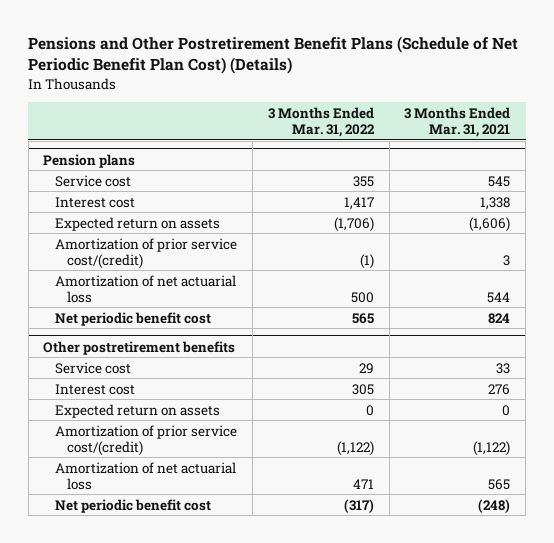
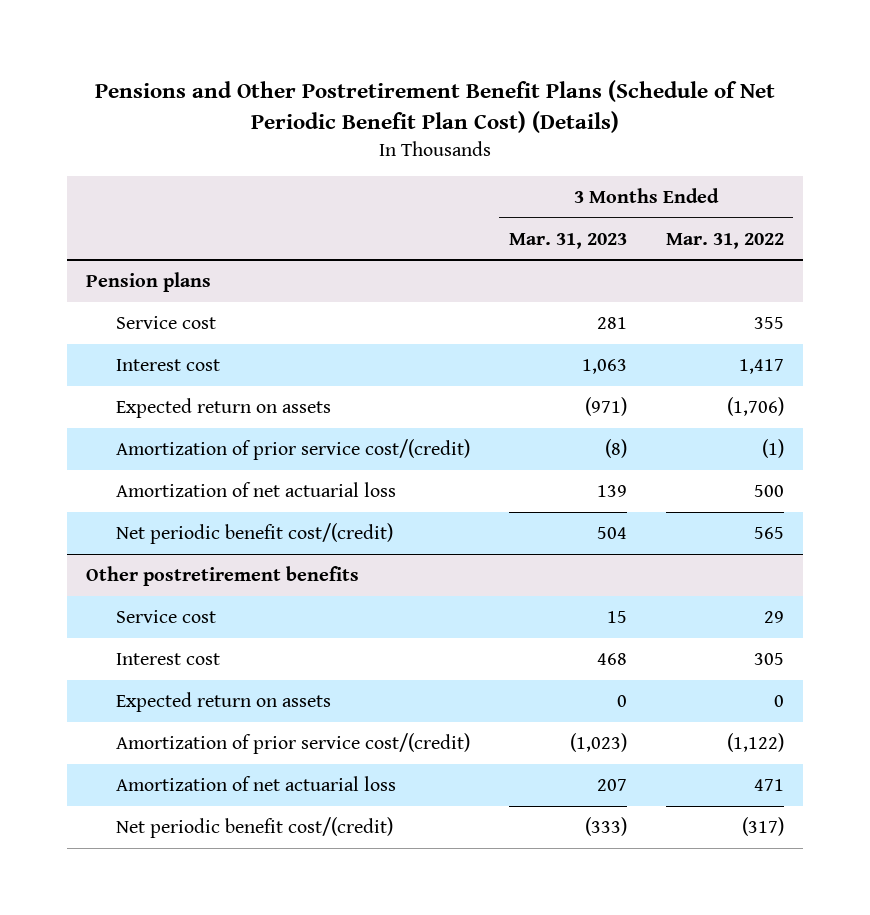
- | 3 Months Ended Mar. 31, 2022 | 3 Months Ended Mar. 31, 2021
+ | 3 Months Ended Mar. 31, 2023 | 3 Months Ended Mar. 31, 2022
@ Pension plans
- Net periodic benefit cost | 565 | 824
+ Net periodic benefit cost/(credit) | 504 | 565
@ Other postretirement benefits
- Net periodic benefit cost | (317) | (248)
+ Net periodic benefit cost/(credit) | (333) | (317)

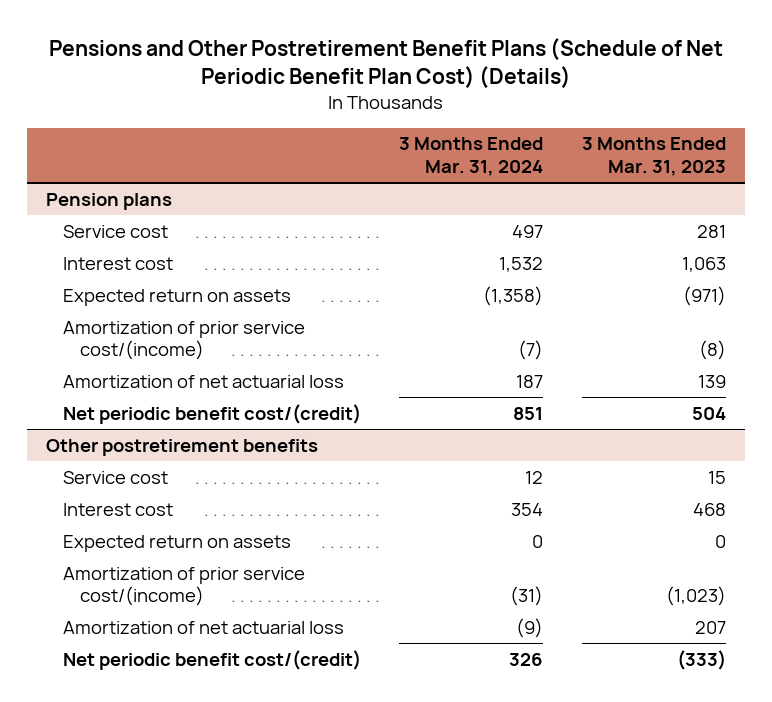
- | 3 Months Ended Mar. 31, 2023 | 3 Months Ended Mar. 31, 2022
+ | 3 Months Ended Mar. 31, 2024 | 3 Months Ended Mar. 31, 2023
@ Pension plans
- Amortization of prior service cost/(credit) | (8) | (1)
+ Amortization of prior service cost/(income) | (7) | (8)
@ Other postretirement benefits
- Amortization of prior service cost/(credit) | (1,023) | (1,122)
+ Amortization of prior service cost/(income) | (31) | (1,023)

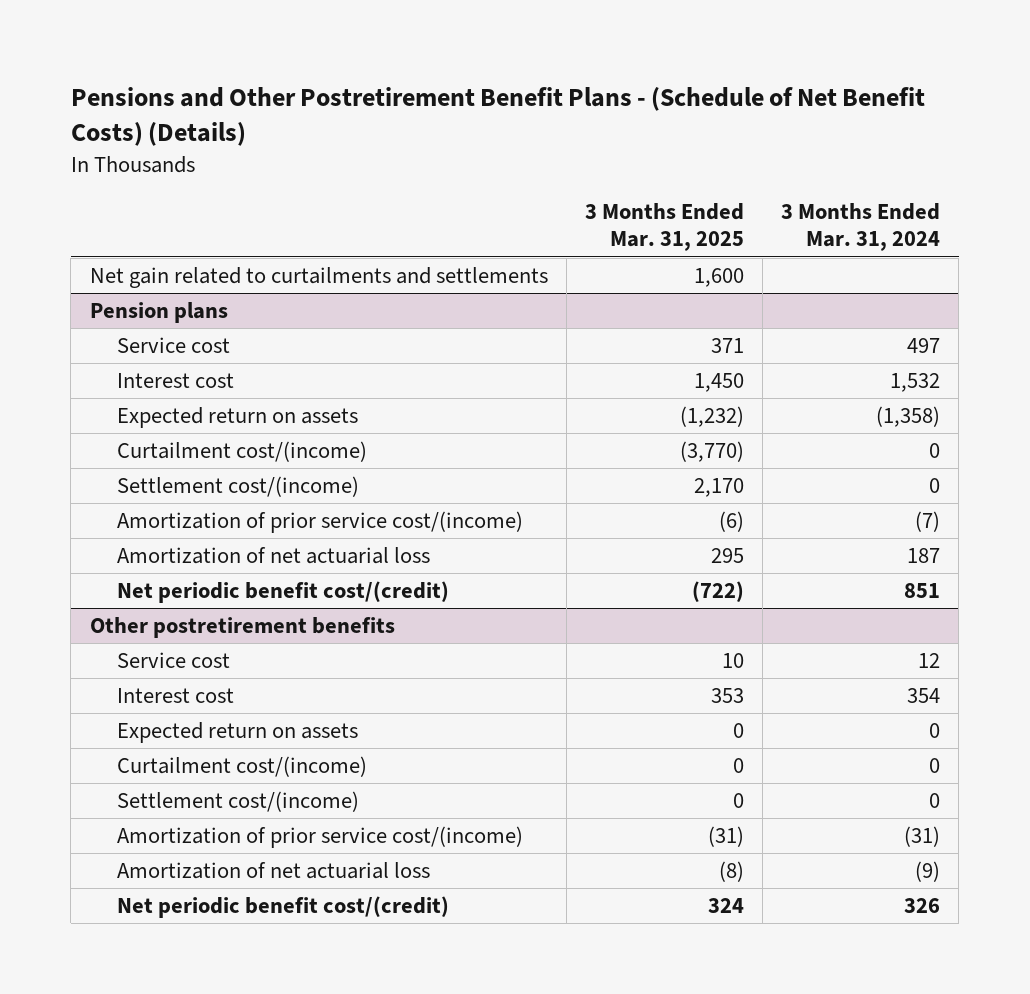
- Pensions and Other Postretirement Benefit Plans (Schedule of Net Periodic Benefit Plan Cost) (Details)
+ Pensions and Other Postretirement Benefit Plans - (Schedule of Net Benefit Costs) (Details)
- | 3 Months Ended Mar. 31, 2024 | 3 Months Ended Mar. 31, 2023
+ | 3 Months Ended Mar. 31, 2025 | 3 Months Ended Mar. 31, 2024
+ Net gain related to curtailments and settlements | 1,600 |
@ Pension plans
+ Curtailment cost/(income) | (3,770) | 0
+ Settlement cost/(income) | 2,170 | 0
@ Other postretirement benefits
+ Curtailment cost/(income) | 0 | 0
+ Settlement cost/(income) | 0 | 0

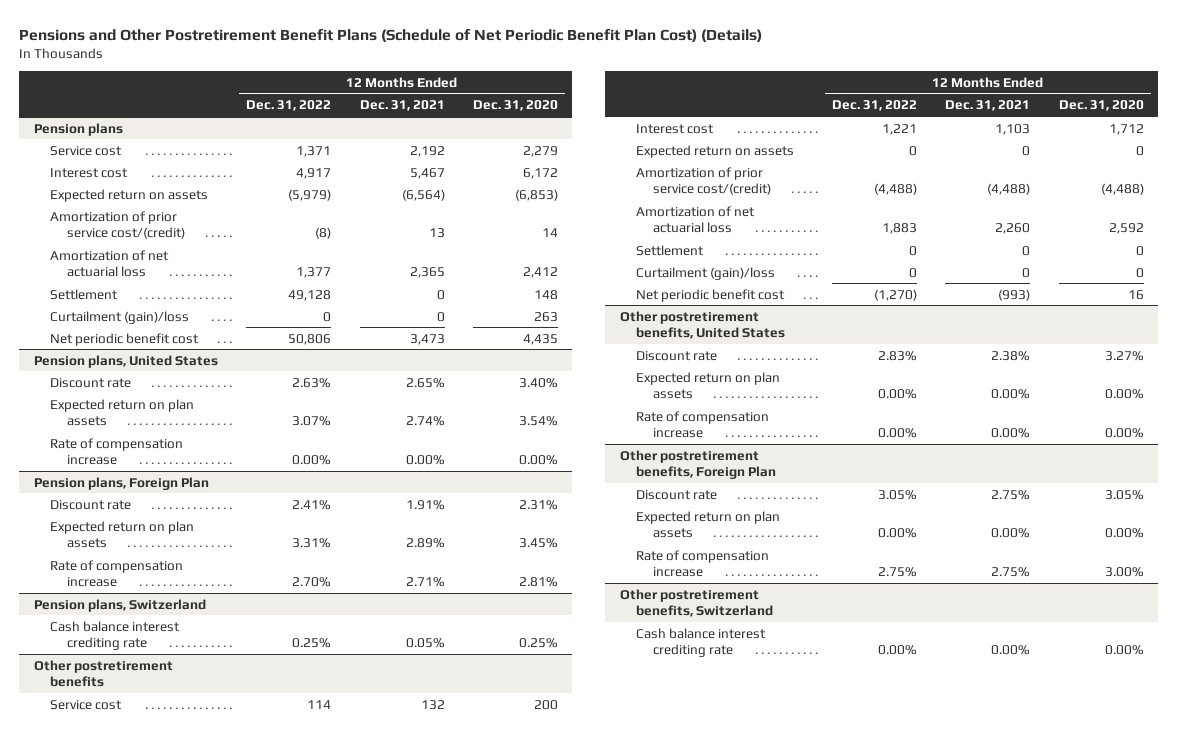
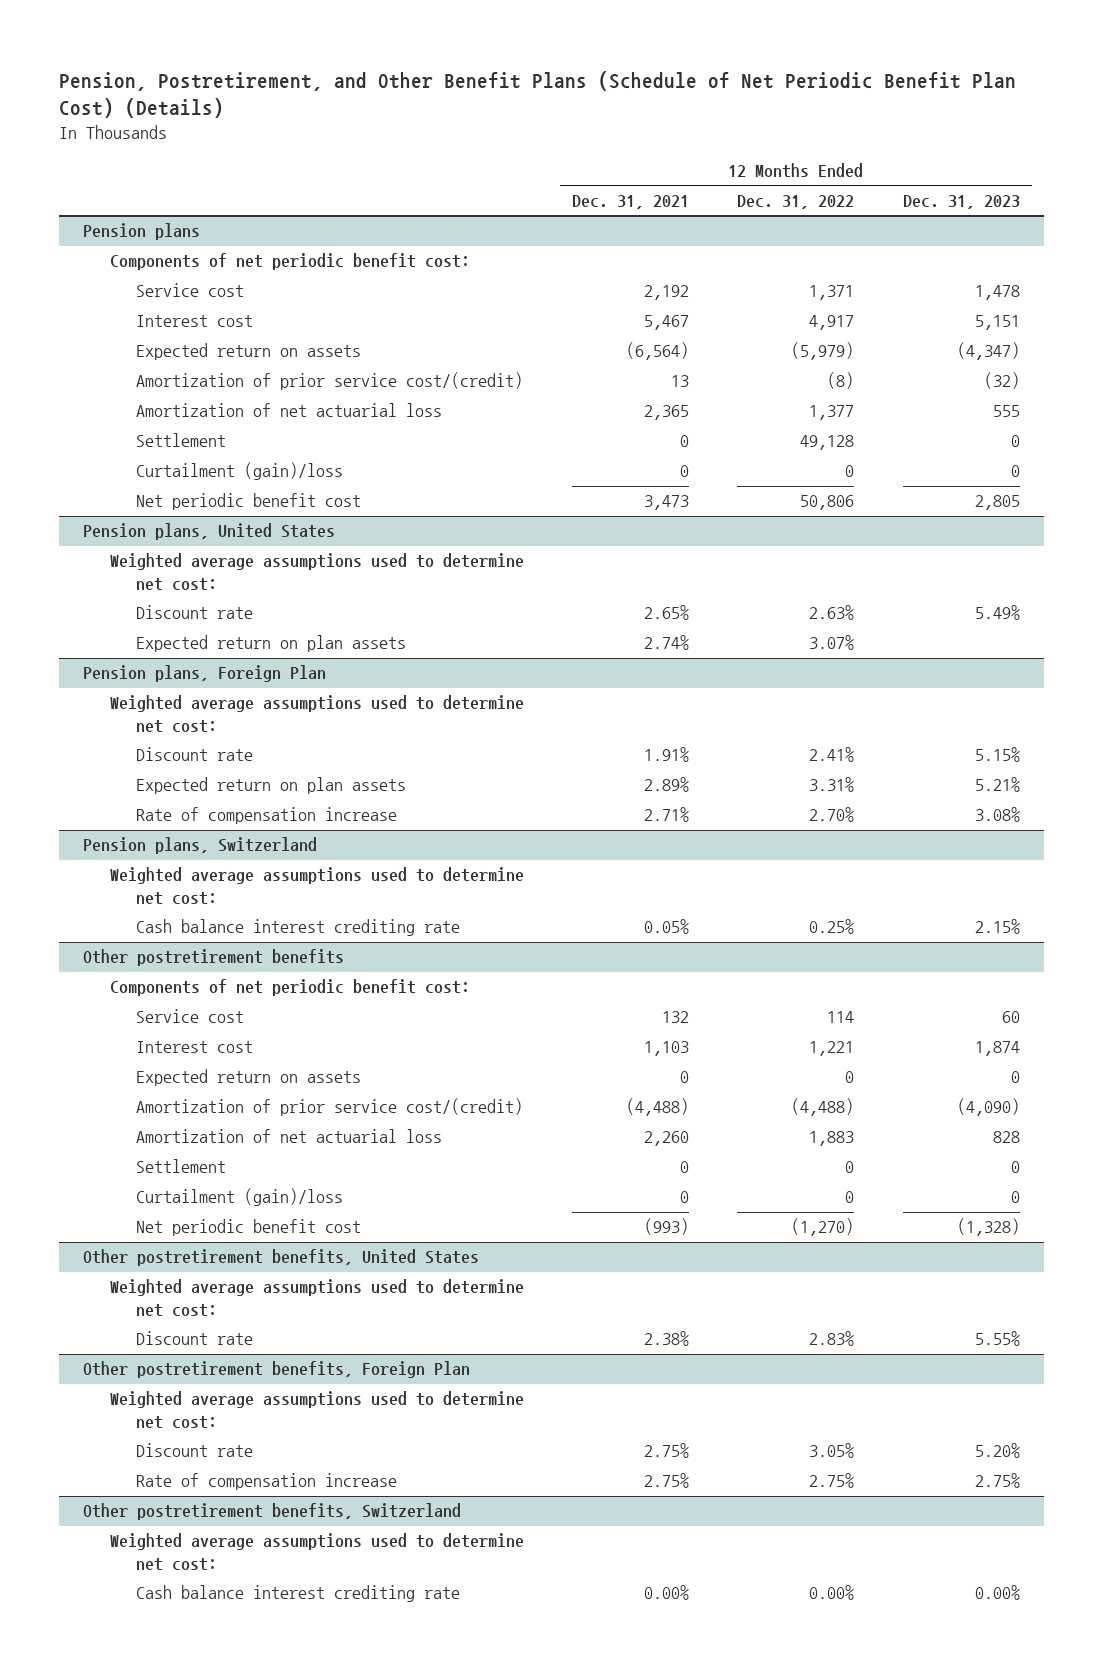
- Pensions and Other Postretirement Benefit Plans (Schedule of Net Periodic Benefit Plan Cost) (Details)
+ Pension, Postretirement, and Other Benefit Plans (Schedule of Net Periodic Benefit Plan Cost) (Details)
- | 12 Months Ended Dec. 31, 2022 | 12 Months Ended Dec. 31, 2021 | 12 Months Ended Dec. 31, 2020
+ | 12 Months Ended Dec. 31, 2021 | 12 Months Ended Dec. 31, 2022 | 12 Months Ended Dec. 31, 2023
@ Pension plans
+ Components of net periodic benefit cost:
@ Pension plans, United States
+ Weighted average assumptions used to determine net cost:
- Rate of compensation increase | 0.00% | 0.00% | 0.00%
@ Pension plans, Foreign Plan
+ Weighted average assumptions used to determine net cost:
@ Pension plans, Switzerland
+ Weighted average assumptions used to determine net cost:
@ Other postretirement benefits
+ Components of net periodic benefit cost:
@ Other postretirement benefits, United States
+ Weighted average assumptions used to determine net cost:
- Expected return on plan assets | 0.00% | 0.00% | 0.00%
- Rate of compensation increase | 0.00% | 0.00% | 0.00%
@ Other postretirement benefits, Foreign Plan
+ Weighted average assumptions used to determine net cost:
- Expected return on plan assets | 0.00% | 0.00% | 0.00%
@ Other postretirement benefits, Switzerland
+ Weighted average assumptions used to determine net cost:

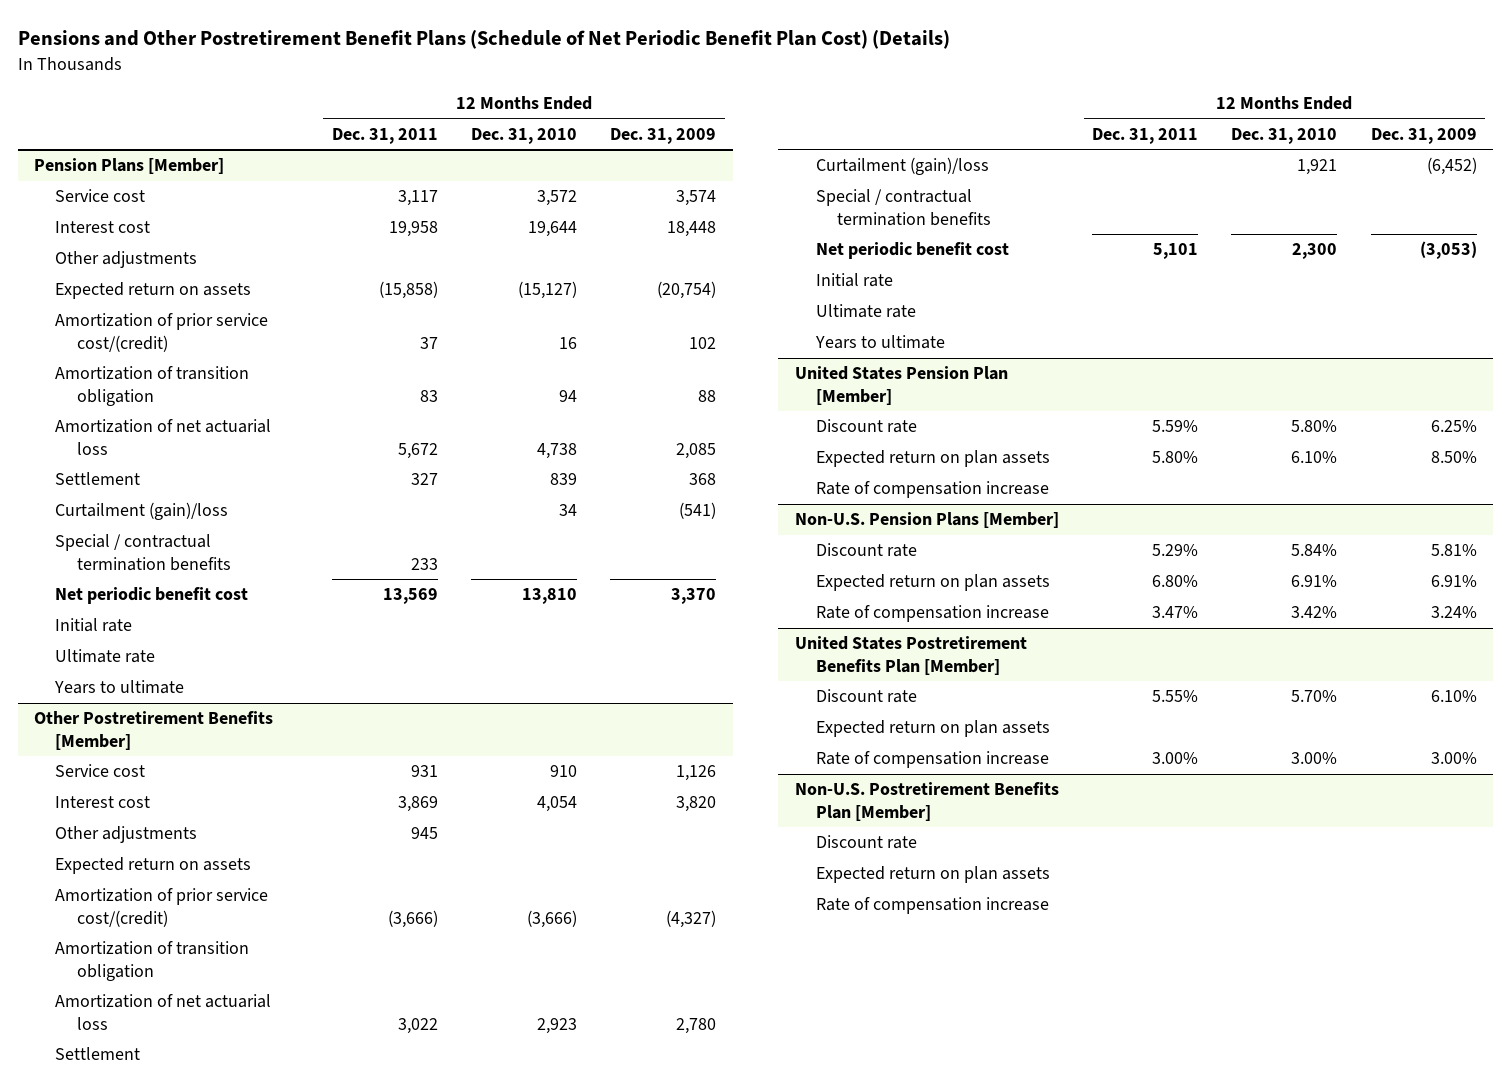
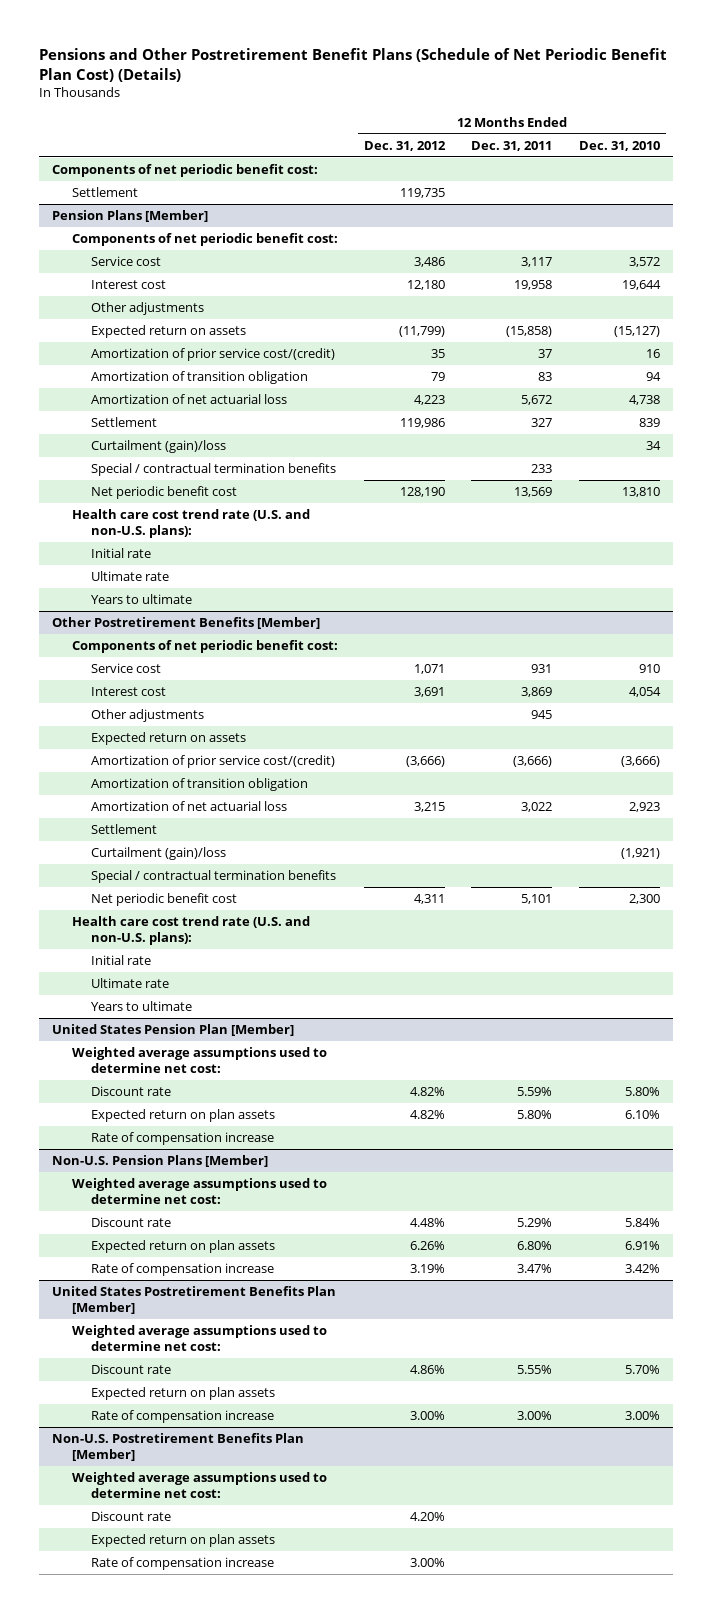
- | 12 Months Ended Dec. 31, 2011 | 12 Months Ended Dec. 31, 2010 | 12 Months Ended Dec. 31, 2009
+ | 12 Months Ended Dec. 31, 2012 | 12 Months Ended Dec. 31, 2011 | 12 Months Ended Dec. 31, 2010
+ Components of net periodic benefit cost:
+ Settlement | 119,735 | |
@ Pension Plans [Member]
+ Components of net periodic benefit cost:
+ Health care cost trend rate (U.S. and non-U.S. plans):
@ Other Postretirement Benefits [Member]
+ Components of net periodic benefit cost:
- Curtailment (gain)/loss | | 1,921 | (6,452)
+ Curtailment (gain)/loss | | | (1,921)
+ Health care cost trend rate (U.S. and non-U.S. plans):
@ United States Pension Plan [Member]
+ Weighted average assumptions used to determine net cost:
@ Non-U.S. Pension Plans [Member]
+ Weighted average assumptions used to determine net cost:
@ United States Postretirement Benefits Plan [Member]
+ Weighted average assumptions used to determine net cost:
@ Non-U.S. Postretirement Benefits Plan [Member]
+ Weighted average assumptions used to determine net cost:

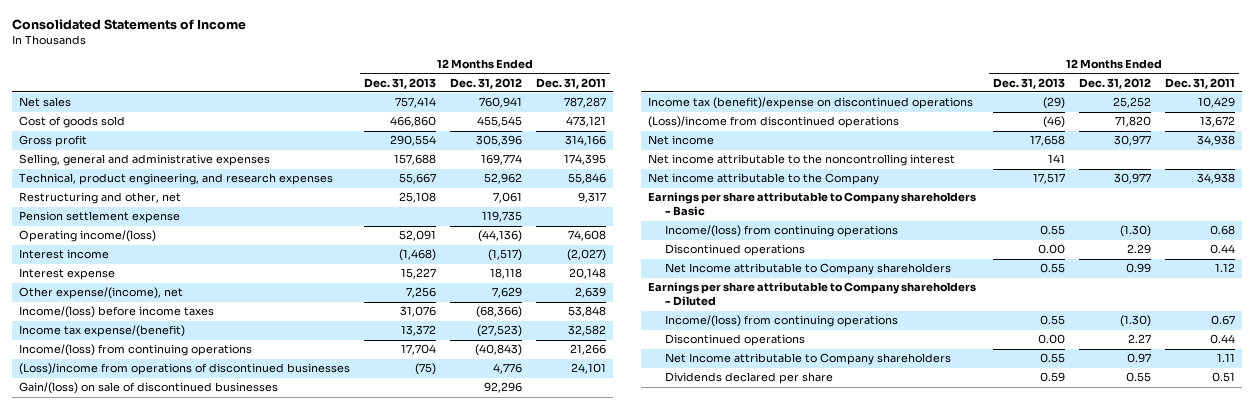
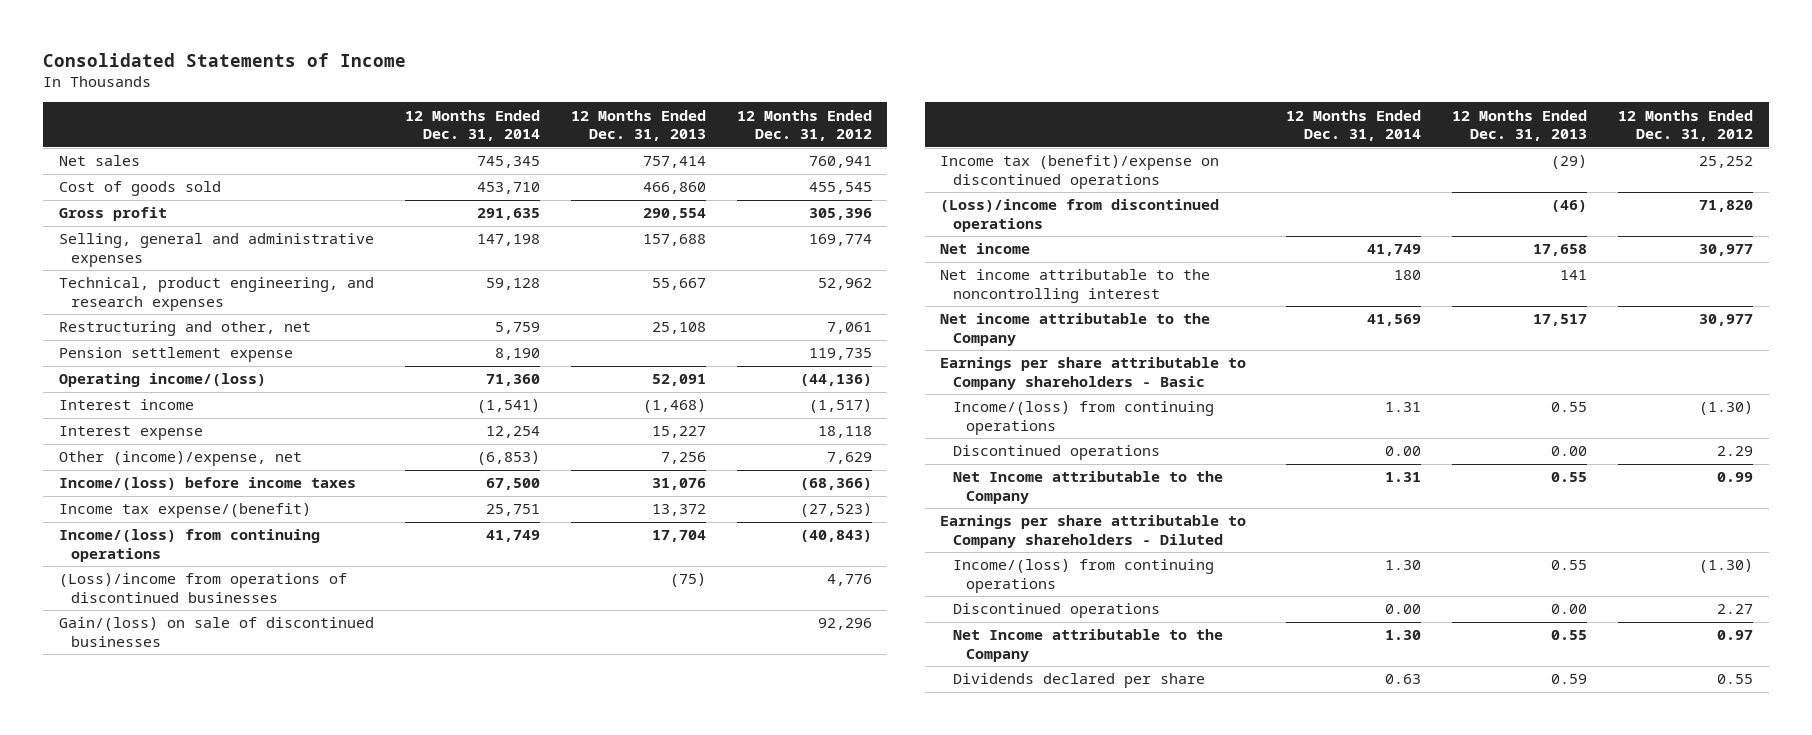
- | 12 Months Ended Dec. 31, 2013 | 12 Months Ended Dec. 31, 2012 | 12 Months Ended Dec. 31, 2011
+ | 12 Months Ended Dec. 31, 2014 | 12 Months Ended Dec. 31, 2013 | 12 Months Ended Dec. 31, 2012
- Other expense/(income), net | 7,256 | 7,629 | 2,639
+ Other (income)/expense, net | (6,853) | 7,256 | 7,629
- Net Income attributable to Company shareholders | 0.55 | 0.99 | 1.12
+ Net Income attributable to the Company | 1.31 | 0.55 | 0.99
- Net Income attributable to Company shareholders | 0.55 | 0.97 | 1.11
+ Net Income attributable to the Company | 1.30 | 0.55 | 0.97

